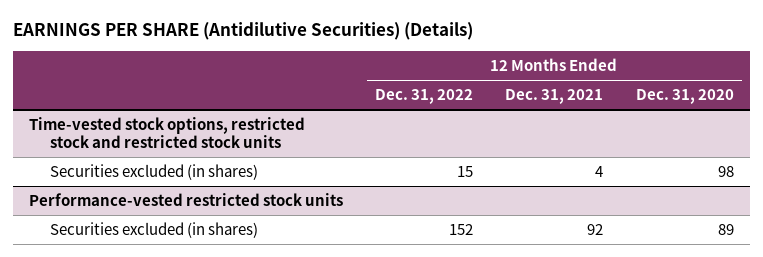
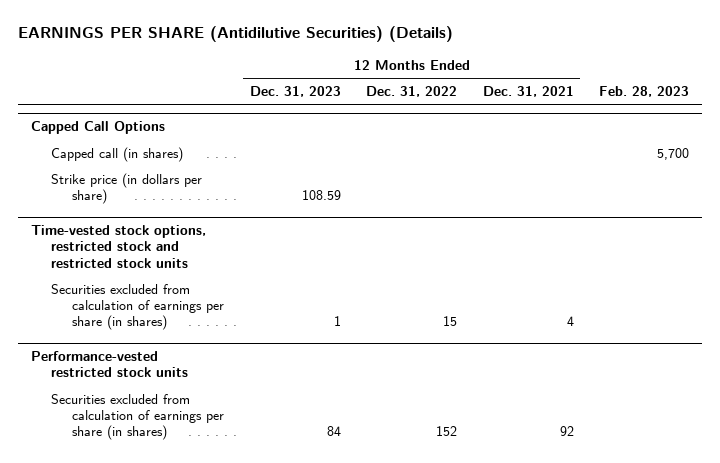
- | 12 Months Ended Dec. 31, 2022 | 12 Months Ended Dec. 31, 2021 | 12 Months Ended Dec. 31, 2020
+ | 12 Months Ended Dec. 31, 2023 | 12 Months Ended Dec. 31, 2022 | 12 Months Ended Dec. 31, 2021 | Feb. 28, 2023
+ Capped Call Options
+ Capped call (in shares) | | | | 5,700
+ Strike price (in dollars per share) | 108.59 | | |
@ Time-vested stock options, restricted stock and restricted stock units
- Securities excluded (in shares) | 15 | 4 | 98
+ Securities excluded from calculation of earnings per share (in shares) | 1 | 15 | 4 |
@ Performance-vested restricted stock units
- Securities excluded (in shares) | 152 | 92 | 89
+ Securities excluded from calculation of earnings per share (in shares) | 84 | 152 | 92 |

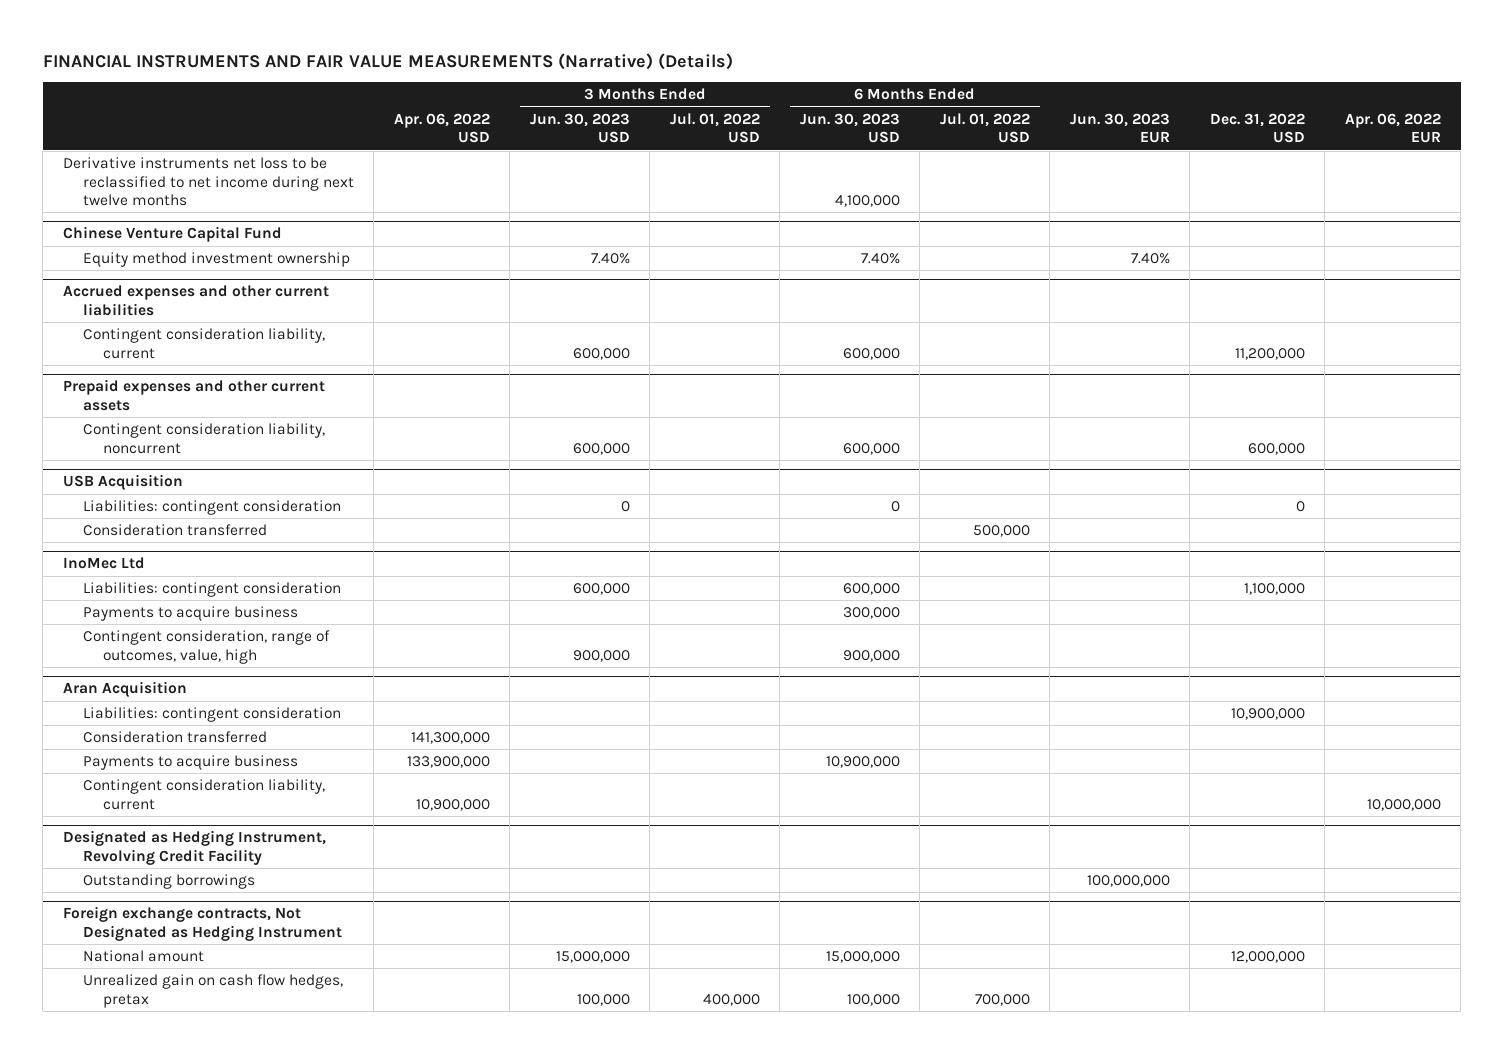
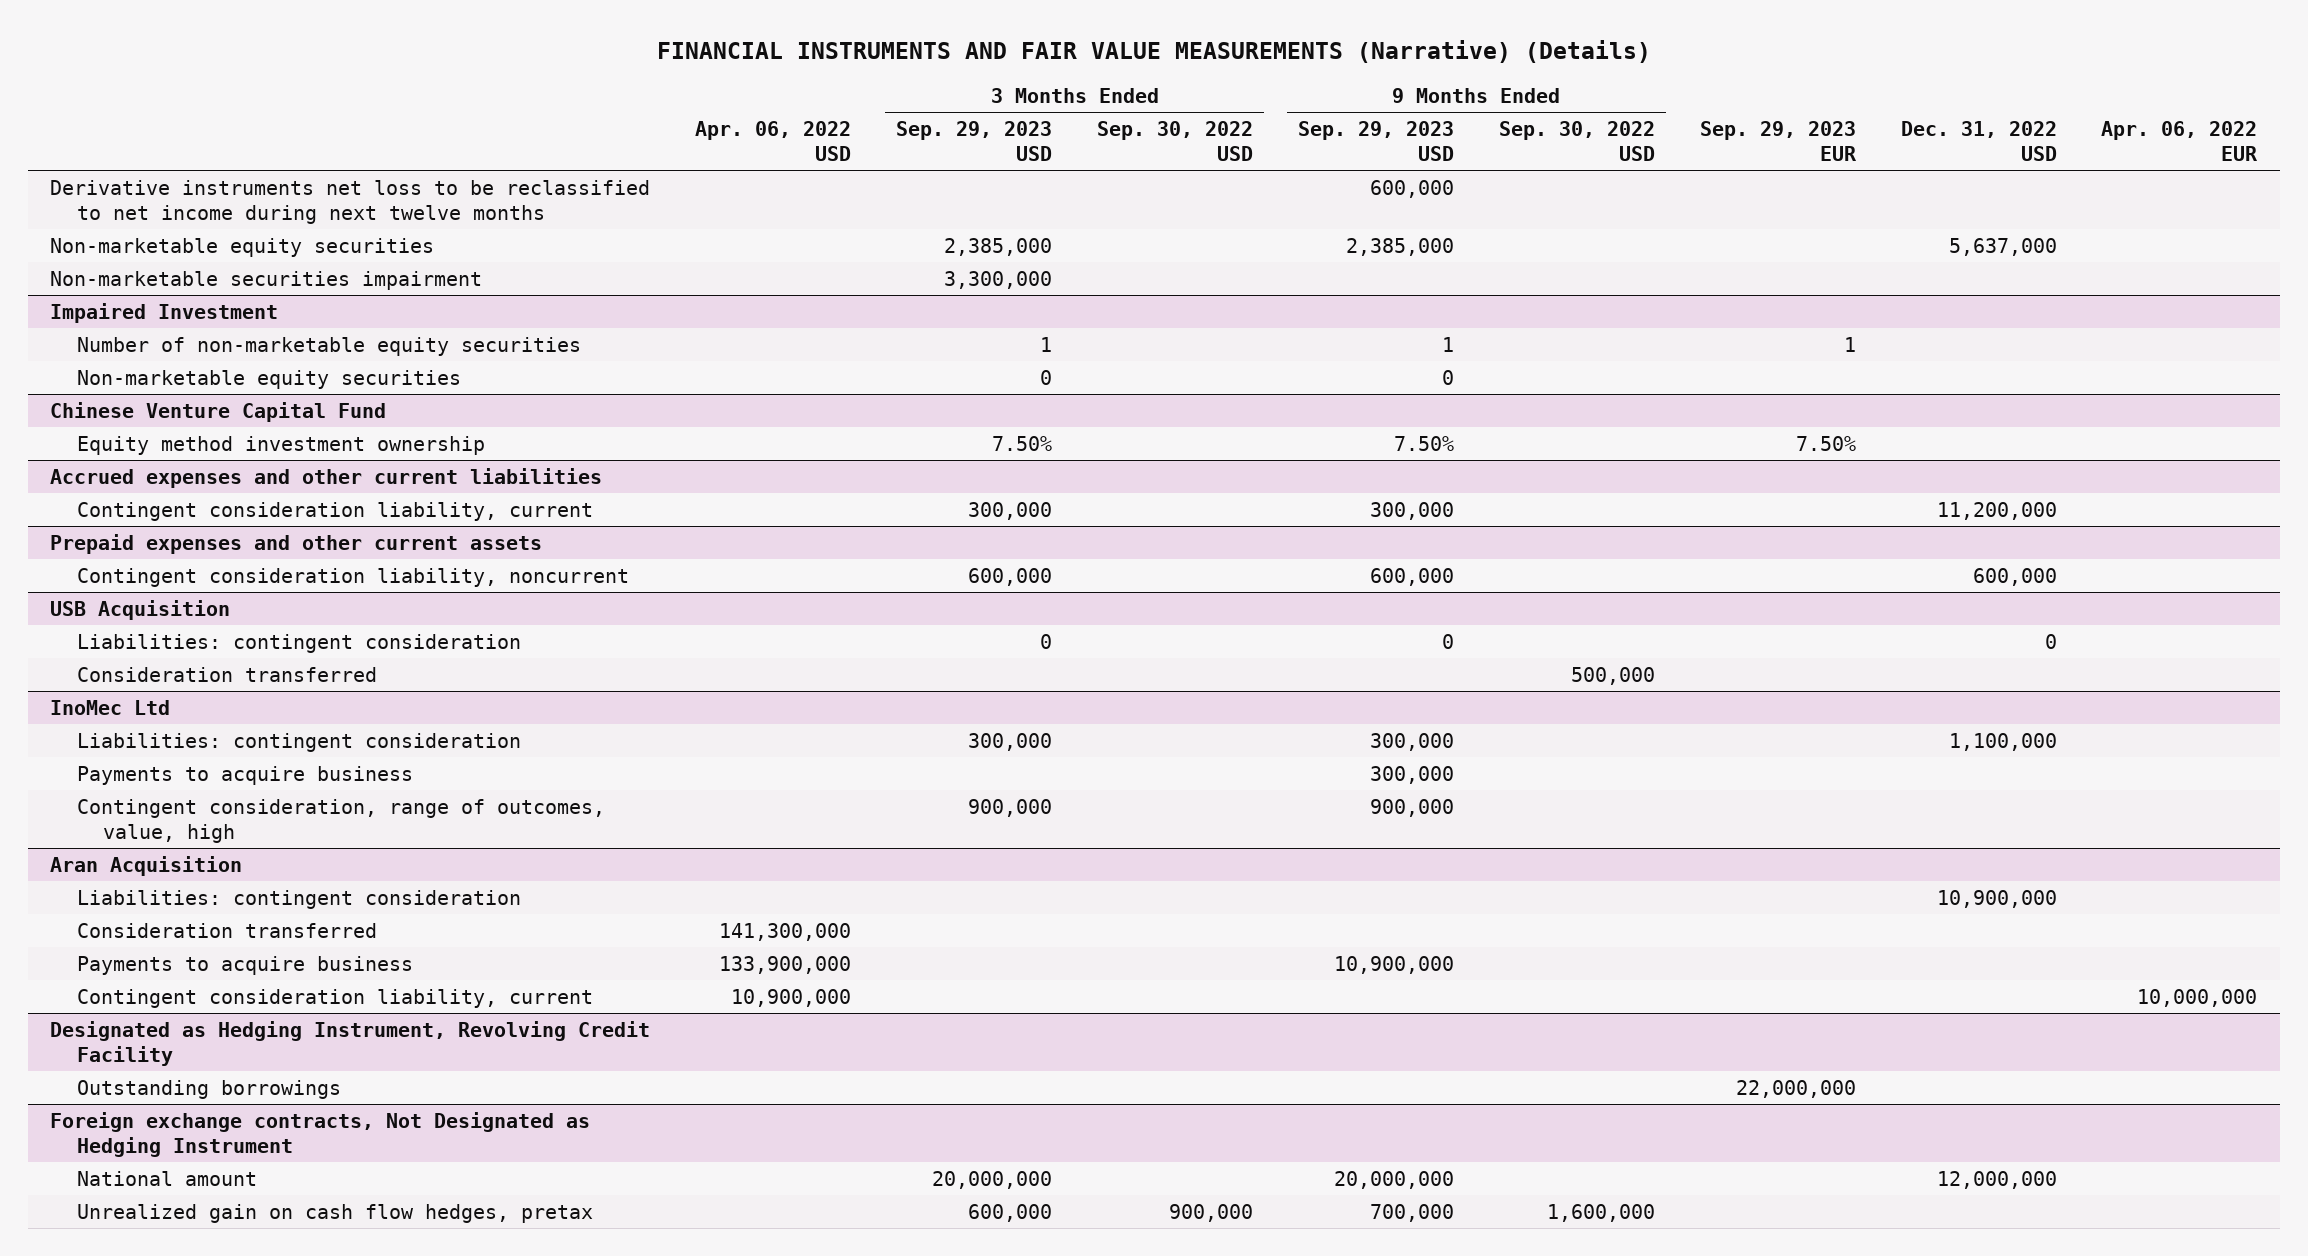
- | Apr. 06, 2022 USD | 3 Months Ended Jun. 30, 2023 USD | 3 Months Ended Jul. 01, 2022 USD | 6 Months Ended Jun. 30, 2023 USD | 6 Months Ended Jul. 01, 2022 USD | Jun. 30, 2023 EUR | Dec. 31, 2022 USD | Apr. 06, 2022 EUR
+ | Apr. 06, 2022 USD | 3 Months Ended Sep. 29, 2023 USD | 3 Months Ended Sep. 30, 2022 USD | 9 Months Ended Sep. 29, 2023 USD | 9 Months Ended Sep. 30, 2022 USD | Sep. 29, 2023 EUR | Dec. 31, 2022 USD | Apr. 06, 2022 EUR
+ Non-marketable equity securities | | 2,385,000 | | 2,385,000 | | | 5,637,000 |
+ Non-marketable securities impairment | | 3,300,000 | | | | | |
+ Impaired Investment
+ Number of non-marketable equity securities | | 1 | | 1 | | 1 | |
+ Non-marketable equity securities | | 0 | | 0 | | | |

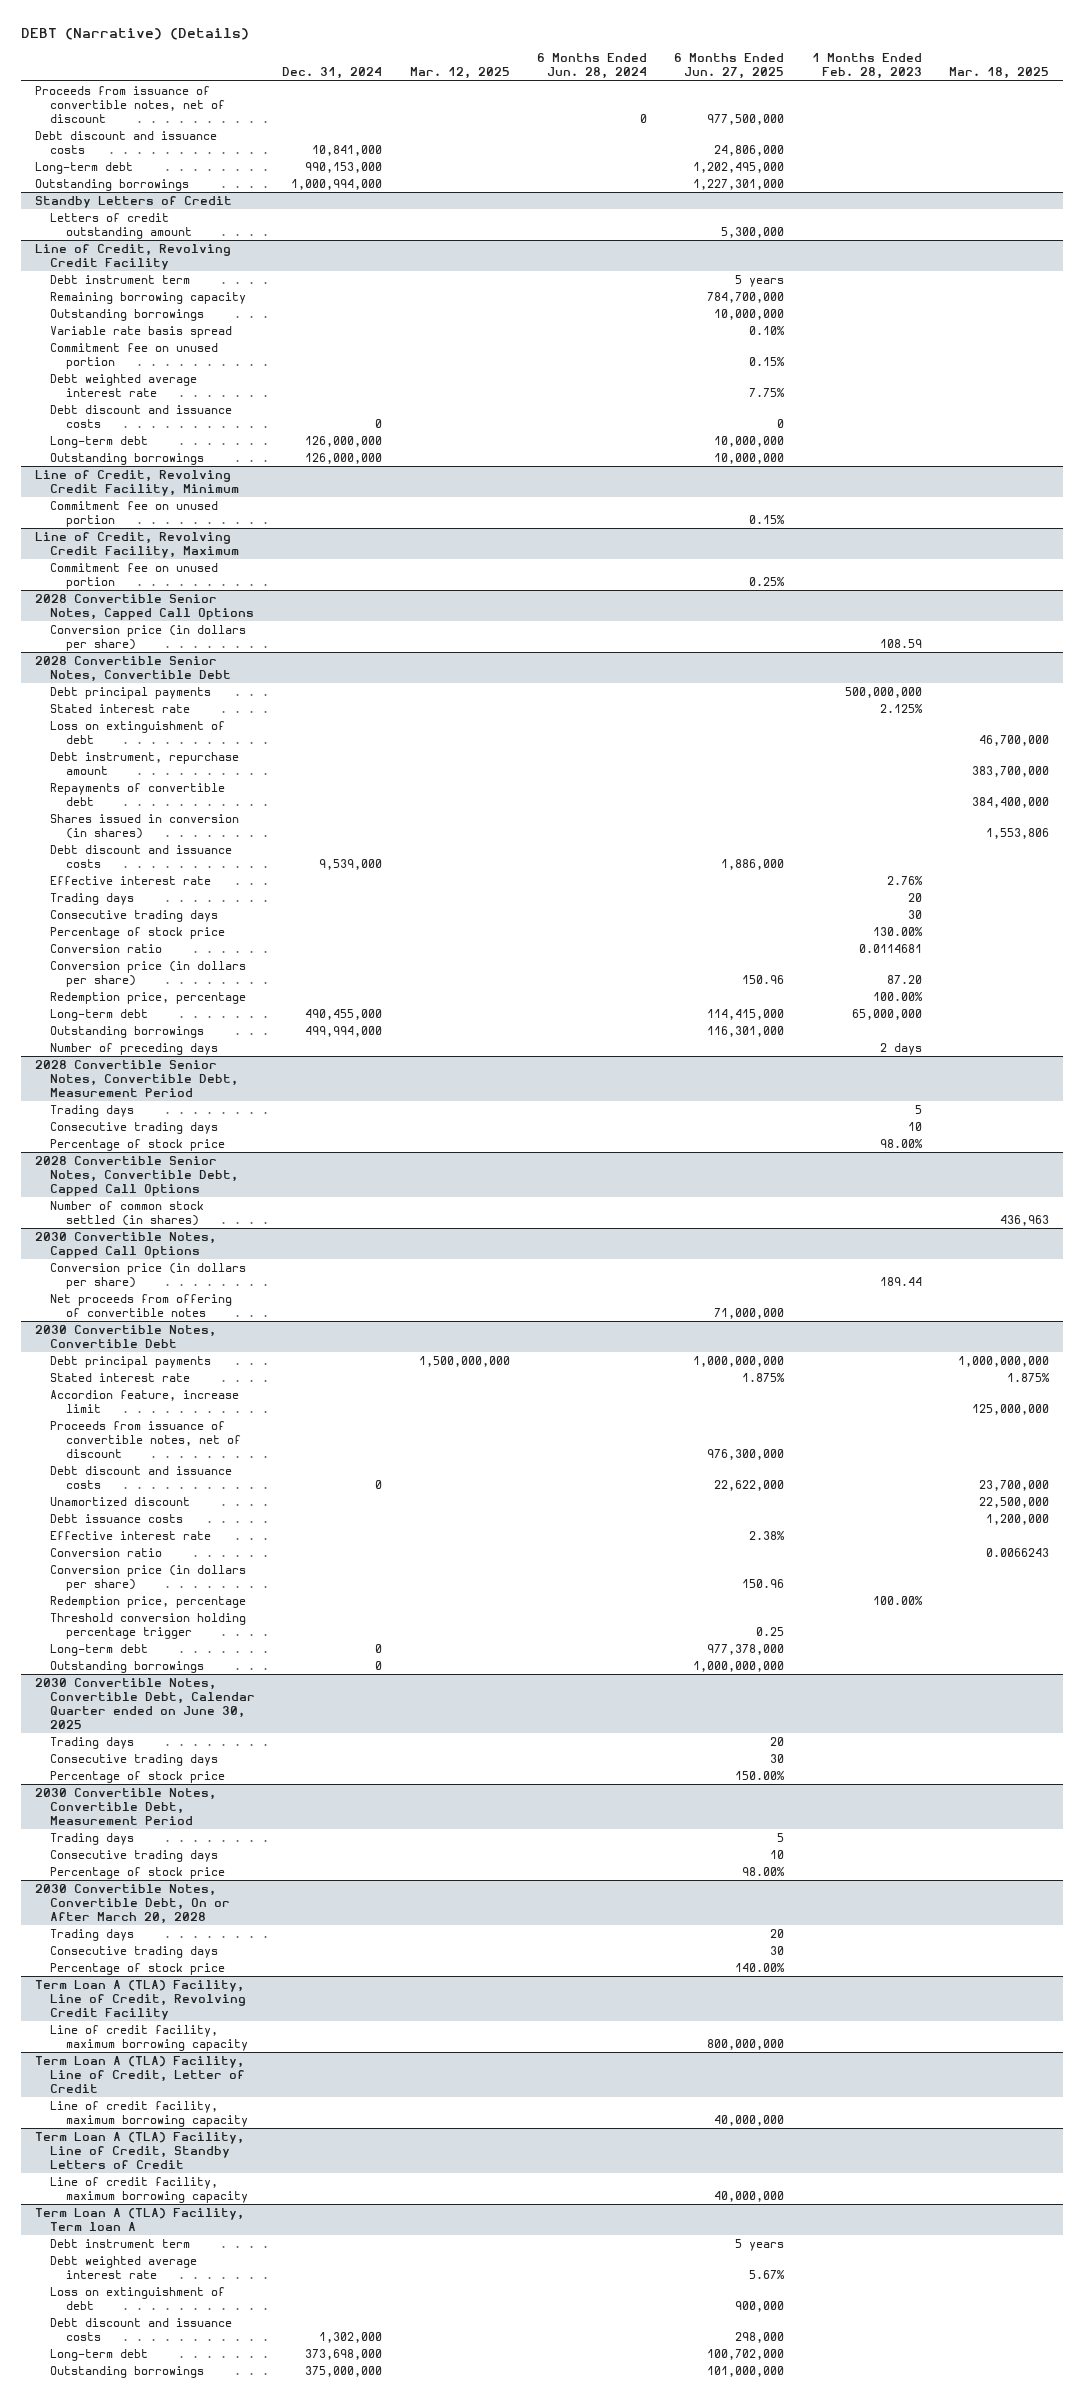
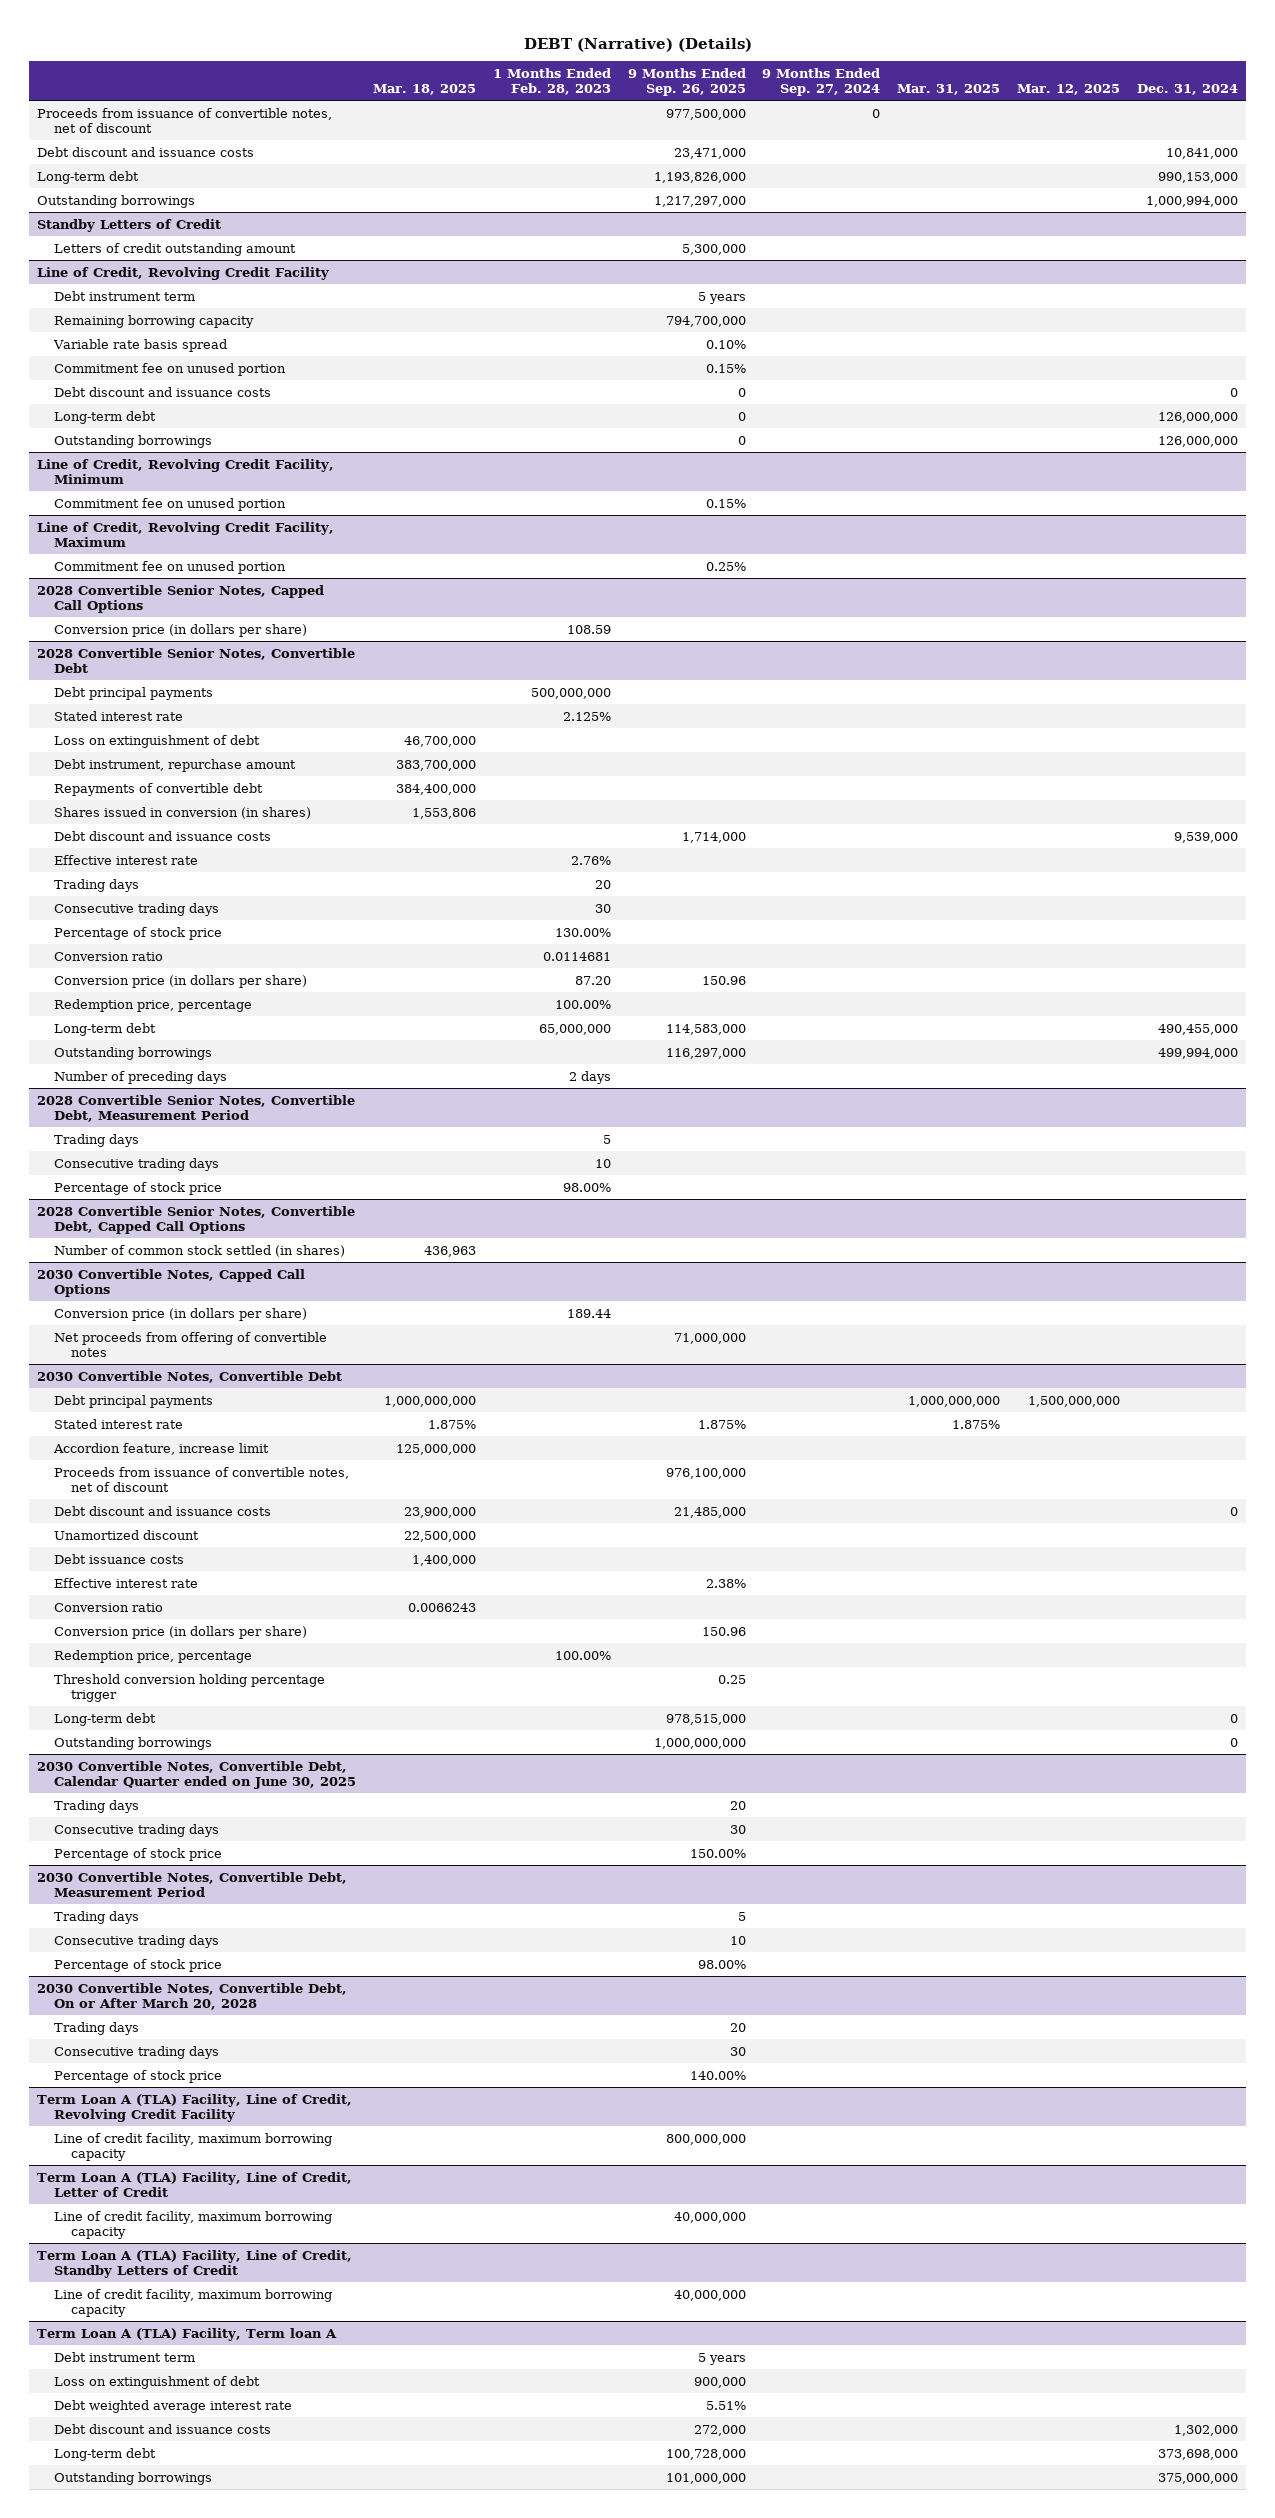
- | Dec. 31, 2024 | Mar. 12, 2025 | 6 Months Ended Jun. 28, 2024 | 6 Months Ended Jun. 27, 2025 | 1 Months Ended Feb. 28, 2023 | Mar. 18, 2025
+ | Mar. 18, 2025 | 1 Months Ended Feb. 28, 2023 | 9 Months Ended Sep. 26, 2025 | 9 Months Ended Sep. 27, 2024 | Mar. 31, 2025 | Mar. 12, 2025 | Dec. 31, 2024
@ Line of Credit, Revolving Credit Facility
- Outstanding borrowings | | | | 10,000,000 | |
- Debt weighted average interest rate | | | | 7.75% | |
@ 2030 Convertible Notes, Convertible Debt
- Debt discount and issuance costs | 0 | | | 22,622,000 | | 23,700,000
+ Debt discount and issuance costs | 23,900,000 | | 21,485,000 | | | | 0
- Debt issuance costs | | | | | | 1,200,000
+ Debt issuance costs | 1,400,000 | | | | | |
@ Term Loan A (TLA) Facility, Term loan A
moved down: Debt weighted average interest rate | | | 5.51% | | | |

